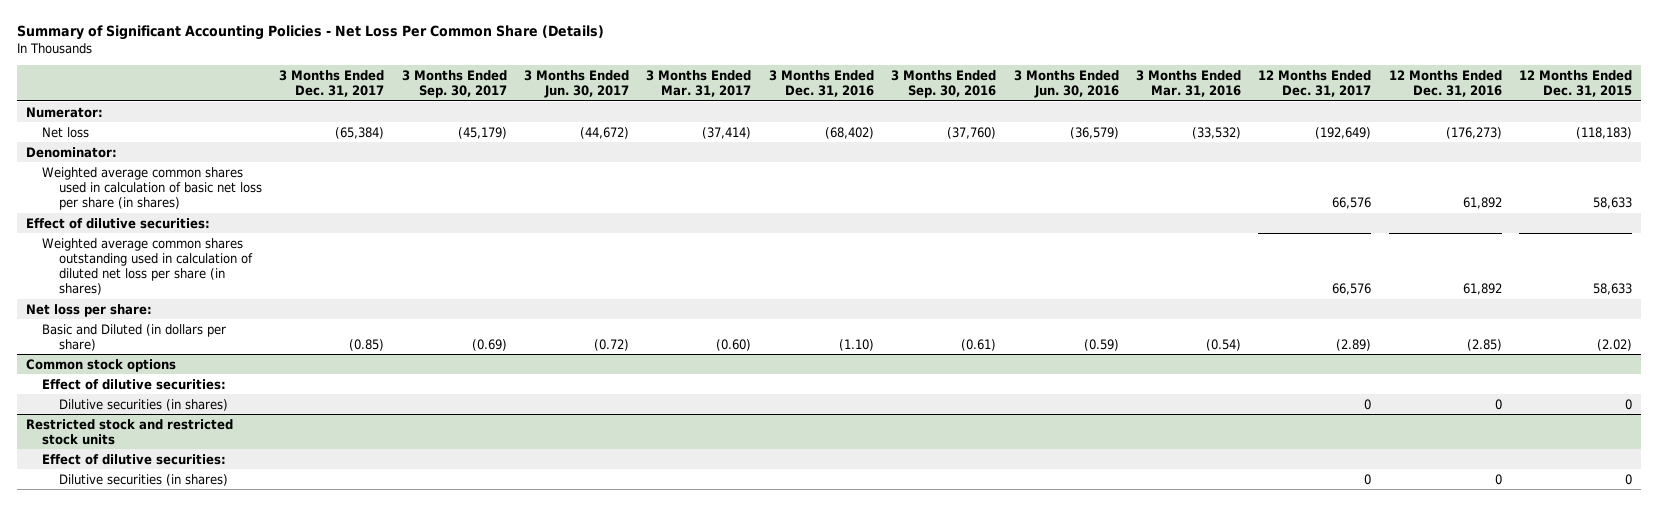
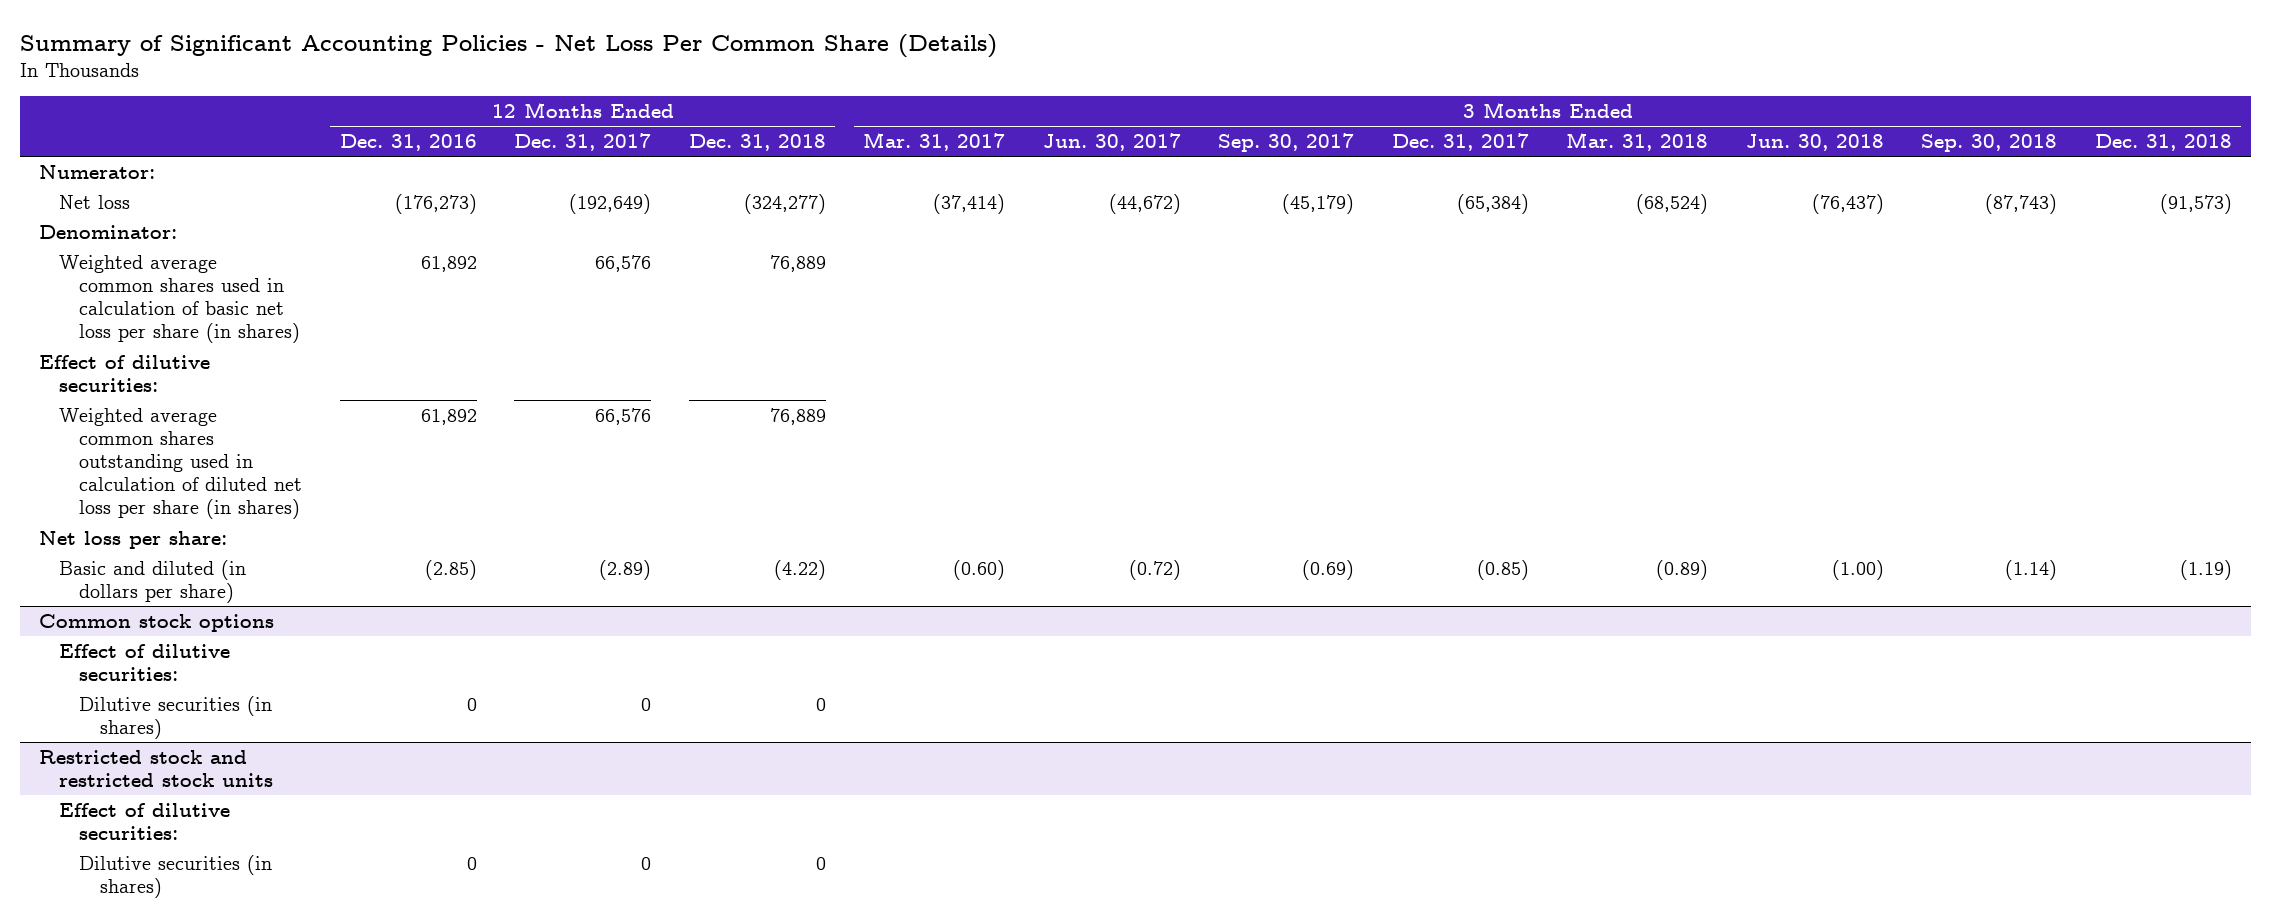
- | 3 Months Ended Dec. 31, 2017 | 3 Months Ended Sep. 30, 2017 | 3 Months Ended Jun. 30, 2017 | 3 Months Ended Mar. 31, 2017 | 3 Months Ended Dec. 31, 2016 | 3 Months Ended Sep. 30, 2016 | 3 Months Ended Jun. 30, 2016 | 3 Months Ended Mar. 31, 2016 | 12 Months Ended Dec. 31, 2017 | 12 Months Ended Dec. 31, 2016 | 12 Months Ended Dec. 31, 2015
+ | 12 Months Ended Dec. 31, 2016 | 12 Months Ended Dec. 31, 2017 | 12 Months Ended Dec. 31, 2018 | 3 Months Ended Mar. 31, 2017 | 3 Months Ended Jun. 30, 2017 | 3 Months Ended Sep. 30, 2017 | 3 Months Ended Dec. 31, 2017 | 3 Months Ended Mar. 31, 2018 | 3 Months Ended Jun. 30, 2018 | 3 Months Ended Sep. 30, 2018 | 3 Months Ended Dec. 31, 2018
- Basic and Diluted (in dollars per share) | (0.85) | (0.69) | (0.72) | (0.60) | (1.10) | (0.61) | (0.59) | (0.54) | (2.89) | (2.85) | (2.02)
+ Basic and diluted (in dollars per share) | (2.85) | (2.89) | (4.22) | (0.60) | (0.72) | (0.69) | (0.85) | (0.89) | (1.00) | (1.14) | (1.19)

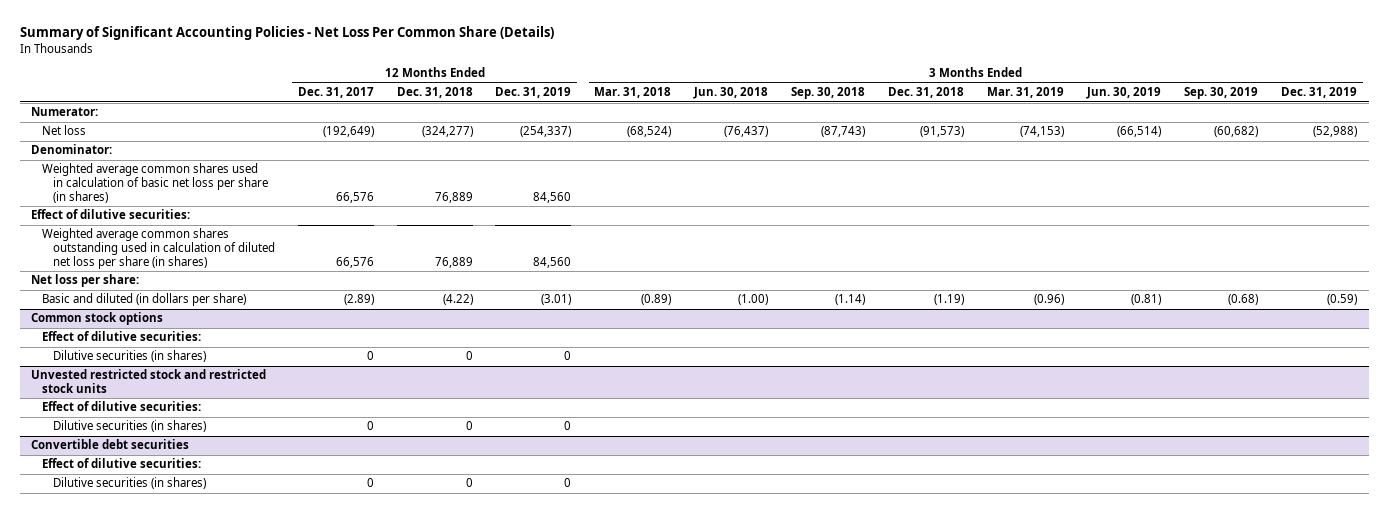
- | 12 Months Ended Dec. 31, 2016 | 12 Months Ended Dec. 31, 2017 | 12 Months Ended Dec. 31, 2018 | 3 Months Ended Mar. 31, 2017 | 3 Months Ended Jun. 30, 2017 | 3 Months Ended Sep. 30, 2017 | 3 Months Ended Dec. 31, 2017 | 3 Months Ended Mar. 31, 2018 | 3 Months Ended Jun. 30, 2018 | 3 Months Ended Sep. 30, 2018 | 3 Months Ended Dec. 31, 2018
+ | 12 Months Ended Dec. 31, 2017 | 12 Months Ended Dec. 31, 2018 | 12 Months Ended Dec. 31, 2019 | 3 Months Ended Mar. 31, 2018 | 3 Months Ended Jun. 30, 2018 | 3 Months Ended Sep. 30, 2018 | 3 Months Ended Dec. 31, 2018 | 3 Months Ended Mar. 31, 2019 | 3 Months Ended Jun. 30, 2019 | 3 Months Ended Sep. 30, 2019 | 3 Months Ended Dec. 31, 2019
- Restricted stock and restricted stock units
+ Unvested restricted stock and restricted stock units
+ Convertible debt securities
+ Effect of dilutive securities:
+ Dilutive securities (in shares) | 0 | 0 | 0 | | | | | | | |

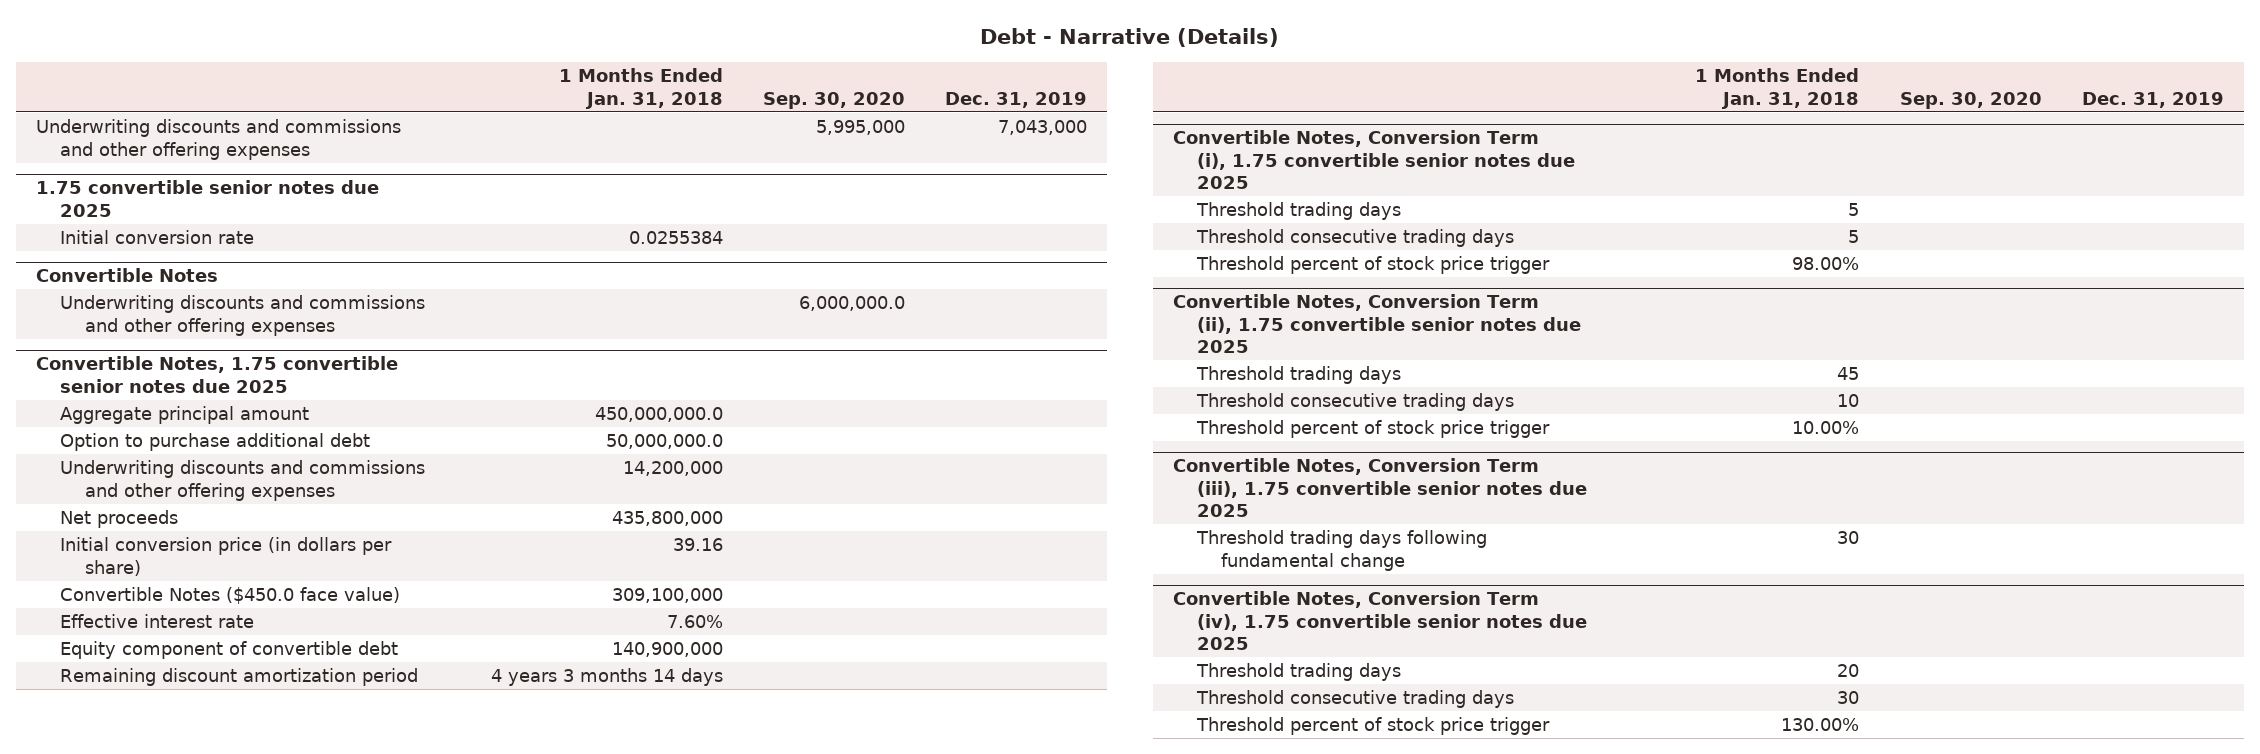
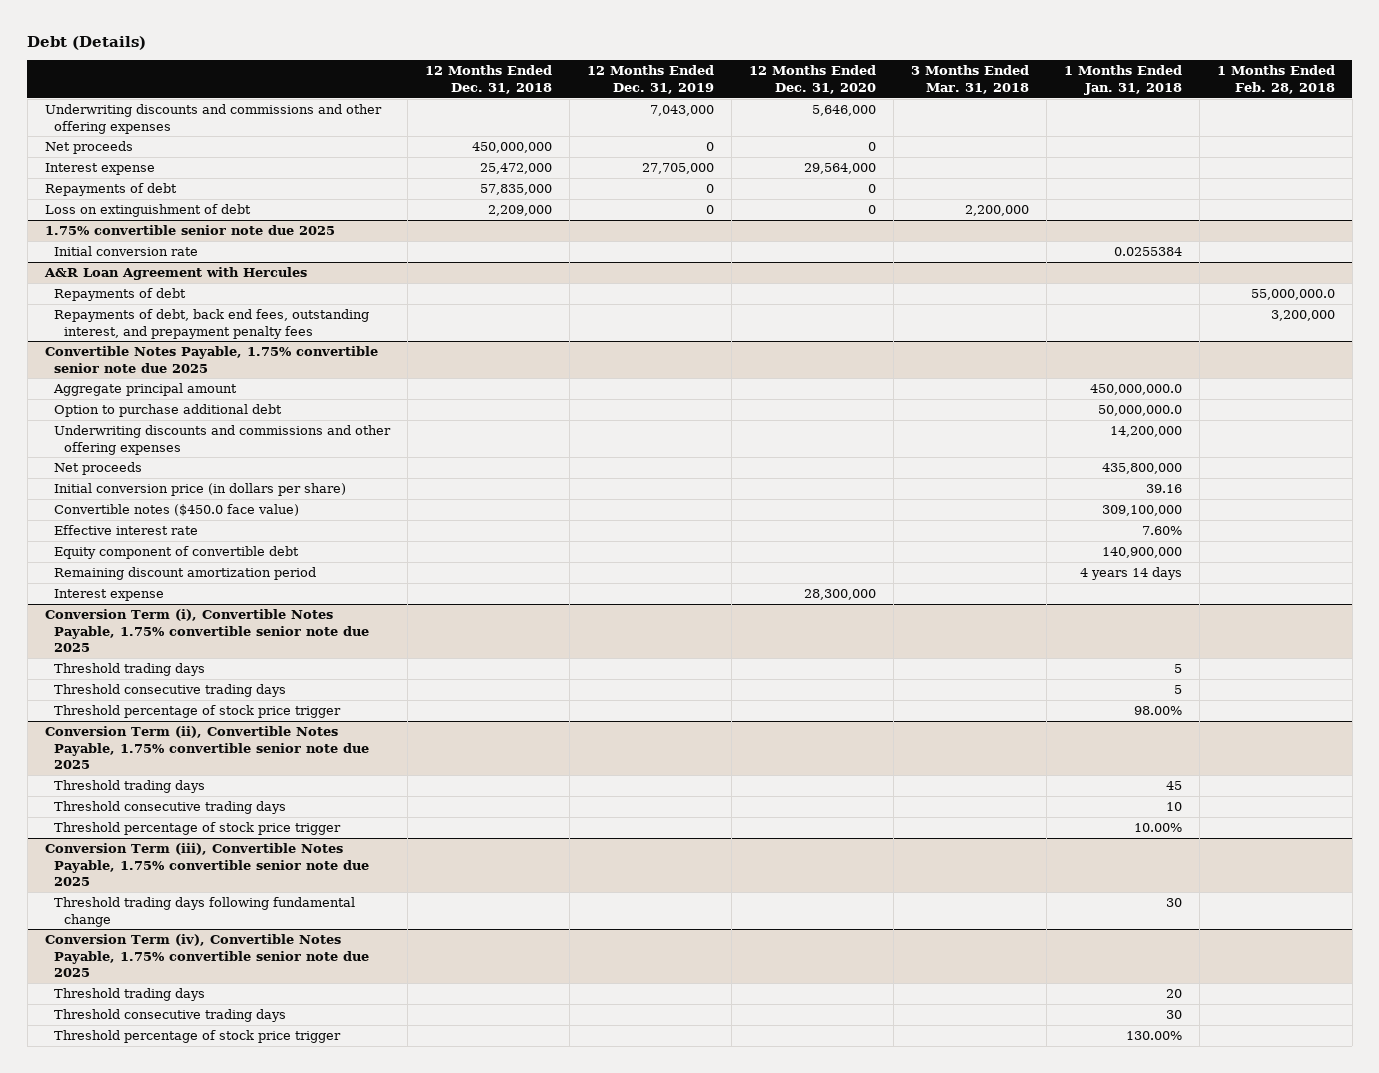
- Debt - Narrative (Details)
+ Debt (Details)
- | 1 Months Ended Jan. 31, 2018 | Sep. 30, 2020 | Dec. 31, 2019
+ | 12 Months Ended Dec. 31, 2018 | 12 Months Ended Dec. 31, 2019 | 12 Months Ended Dec. 31, 2020 | 3 Months Ended Mar. 31, 2018 | 1 Months Ended Jan. 31, 2018 | 1 Months Ended Feb. 28, 2018
- 1.75 convertible senior notes due 2025
+ Net proceeds | 450,000,000 | 0 | 0 | | |
+ Interest expense | 25,472,000 | 27,705,000 | 29,564,000 | | |
+ Repayments of debt | 57,835,000 | 0 | 0 | | |
+ Loss on extinguishment of debt | 2,209,000 | 0 | 0 | 2,200,000 | |
+ 1.75% convertible senior note due 2025
- Convertible Notes
- Underwriting discounts and commissions and other offering expenses | | 6,000,000.0 |
- Convertible Notes, 1.75 convertible senior notes due 2025
+ A&R Loan Agreement with Hercules
+ Repayments of debt | | | | | | 55,000,000.0
+ Repayments of debt, back end fees, outstanding interest, and prepayment penalty fees | | | | | | 3,200,000
+ Convertible Notes Payable, 1.75% convertible senior note due 2025
- Convertible Notes ($450.0 face value) | 309,100,000 | |
+ Convertible notes ($450.0 face value) | | | | | 309,100,000 |
- Remaining discount amortization period | 4 years 3 months 14 days | |
- Convertible Notes, Conversion Term (i), 1.75 convertible senior notes due 2025
+ Remaining discount amortization period | | | | | 4 years 14 days |
+ Interest expense | | | 28,300,000 | | |
+ Conversion Term (i), Convertible Notes Payable, 1.75% convertible senior note due 2025
- Threshold percent of stock price trigger | 98.00% | |
- Convertible Notes, Conversion Term (ii), 1.75 convertible senior notes due 2025
+ Threshold percentage of stock price trigger | | | | | 98.00% |
+ Conversion Term (ii), Convertible Notes Payable, 1.75% convertible senior note due 2025
- Threshold percent of stock price trigger | 10.00% | |
- Convertible Notes, Conversion Term (iii), 1.75 convertible senior notes due 2025
+ Threshold percentage of stock price trigger | | | | | 10.00% |
+ Conversion Term (iii), Convertible Notes Payable, 1.75% convertible senior note due 2025
- Convertible Notes, Conversion Term (iv), 1.75 convertible senior notes due 2025
+ Conversion Term (iv), Convertible Notes Payable, 1.75% convertible senior note due 2025
- Threshold percent of stock price trigger | 130.00% | |
+ Threshold percentage of stock price trigger | | | | | 130.00% |

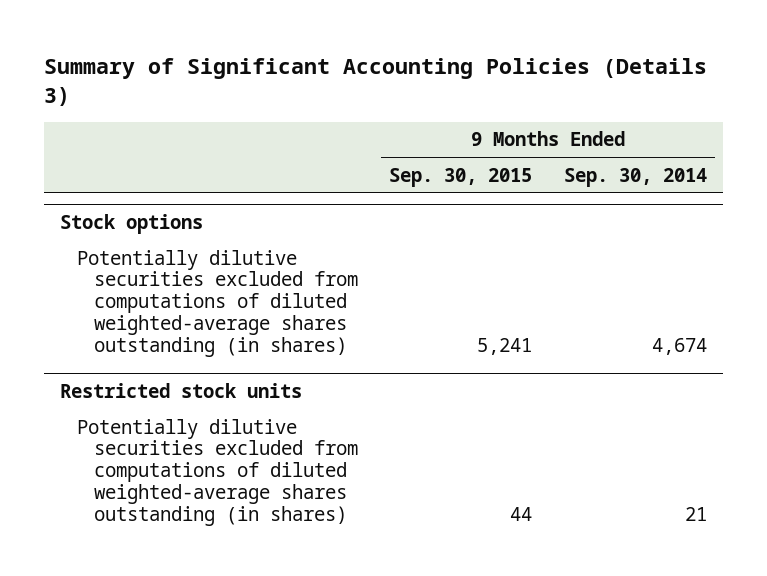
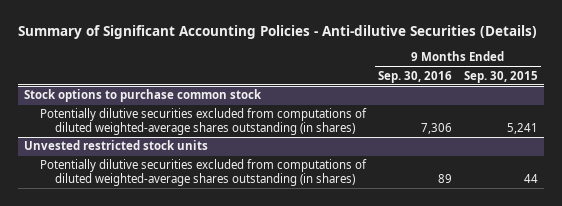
- Summary of Significant Accounting Policies (Details 3)
+ Summary of Significant Accounting Policies - Anti-dilutive Securities (Details)
- | 9 Months Ended Sep. 30, 2015 | 9 Months Ended Sep. 30, 2014
+ | 9 Months Ended Sep. 30, 2016 | 9 Months Ended Sep. 30, 2015
- Stock options
+ Stock options to purchase common stock
- Restricted stock units
+ Unvested restricted stock units

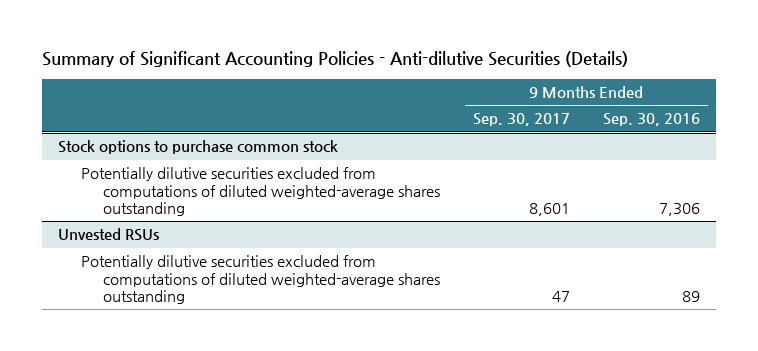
- | 9 Months Ended Sep. 30, 2016 | 9 Months Ended Sep. 30, 2015
+ | 9 Months Ended Sep. 30, 2017 | 9 Months Ended Sep. 30, 2016
@ Stock options to purchase common stock
- Potentially dilutive securities excluded from computations of diluted weighted-average shares outstanding (in shares) | 7,306 | 5,241
- Unvested restricted stock units
- Potentially dilutive securities excluded from computations of diluted weighted-average shares outstanding (in shares) | 89 | 44
@ Stock options to purchase common stock
+ Potentially dilutive securities excluded from computations of diluted weighted-average shares outstanding | 8,601 | 7,306
+ Unvested RSUs
+ Potentially dilutive securities excluded from computations of diluted weighted-average shares outstanding | 47 | 89

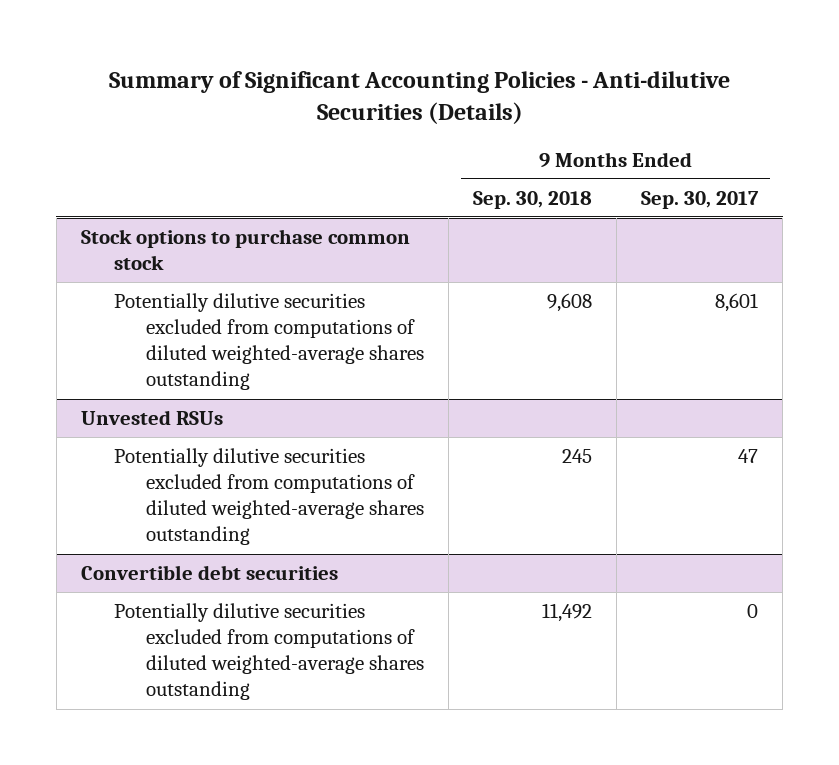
- | 9 Months Ended Sep. 30, 2017 | 9 Months Ended Sep. 30, 2016
+ | 9 Months Ended Sep. 30, 2018 | 9 Months Ended Sep. 30, 2017
+ Convertible debt securities
+ Potentially dilutive securities excluded from computations of diluted weighted-average shares outstanding | 11,492 | 0

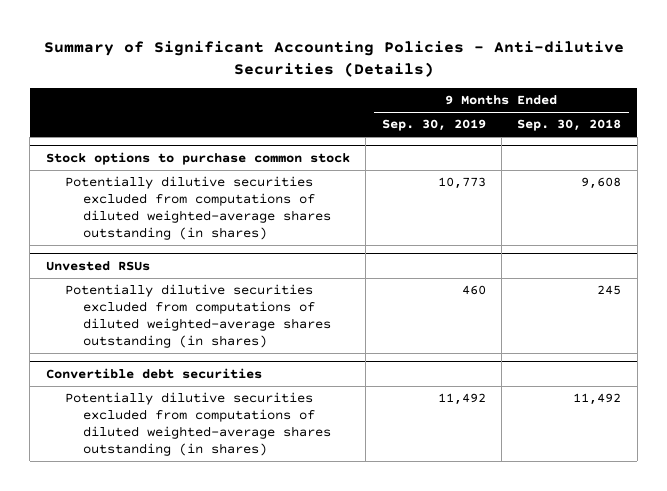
- | 9 Months Ended Sep. 30, 2018 | 9 Months Ended Sep. 30, 2017
+ | 9 Months Ended Sep. 30, 2019 | 9 Months Ended Sep. 30, 2018
@ Stock options to purchase common stock
- Potentially dilutive securities excluded from computations of diluted weighted-average shares outstanding | 9,608 | 8,601
+ Potentially dilutive securities excluded from computations of diluted weighted-average shares outstanding (in shares) | 10,773 | 9,608
@ Unvested RSUs
- Potentially dilutive securities excluded from computations of diluted weighted-average shares outstanding | 245 | 47
+ Potentially dilutive securities excluded from computations of diluted weighted-average shares outstanding (in shares) | 460 | 245
@ Convertible debt securities
- Potentially dilutive securities excluded from computations of diluted weighted-average shares outstanding | 11,492 | 0
+ Potentially dilutive securities excluded from computations of diluted weighted-average shares outstanding (in shares) | 11,492 | 11,492

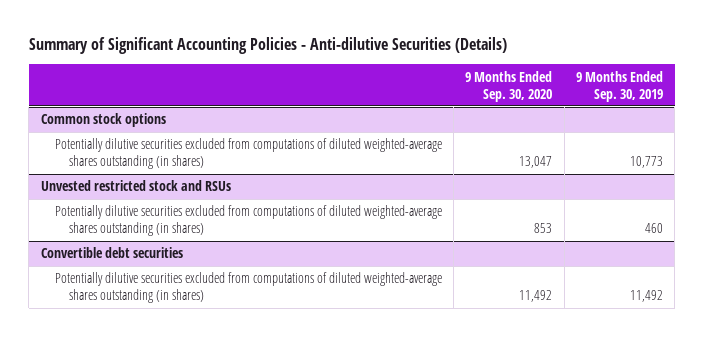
- | 9 Months Ended Sep. 30, 2019 | 9 Months Ended Sep. 30, 2018
+ | 9 Months Ended Sep. 30, 2020 | 9 Months Ended Sep. 30, 2019
- Stock options to purchase common stock
+ Common stock options
- Unvested RSUs
+ Unvested restricted stock and RSUs

